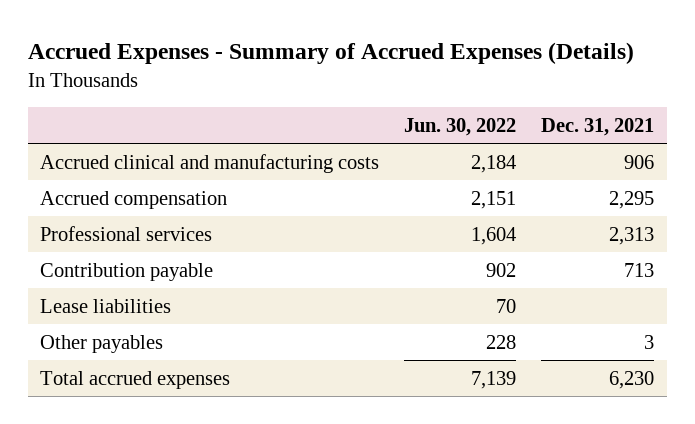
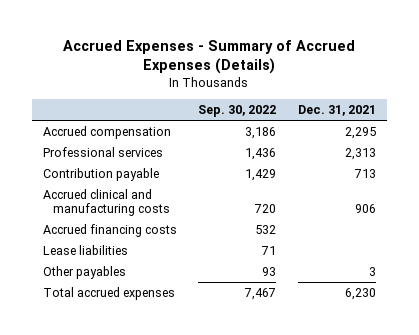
- | Jun. 30, 2022 | Dec. 31, 2021
+ | Sep. 30, 2022 | Dec. 31, 2021
moved down: Accrued clinical and manufacturing costs | 720 | 906
+ Accrued financing costs | 532 |

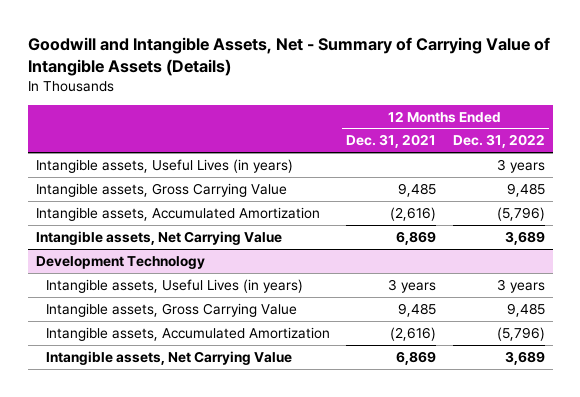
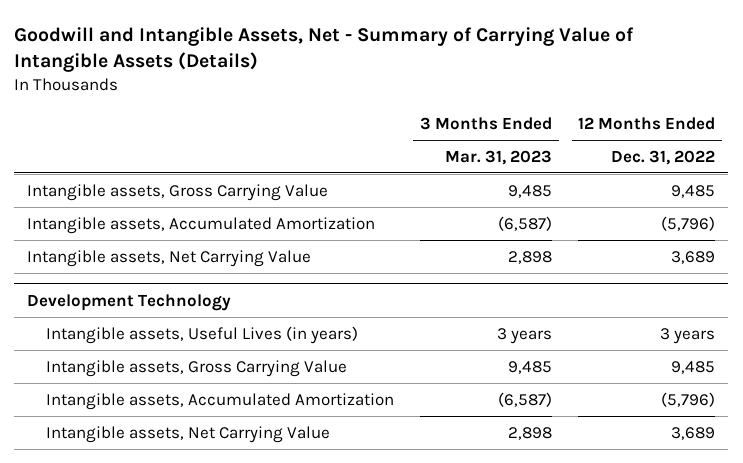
- | 12 Months Ended Dec. 31, 2021 | 12 Months Ended Dec. 31, 2022
+ | 3 Months Ended Mar. 31, 2023 | 12 Months Ended Dec. 31, 2022
- Intangible assets, Useful Lives (in years) | | 3 years

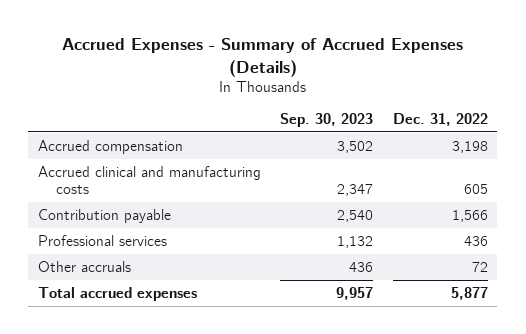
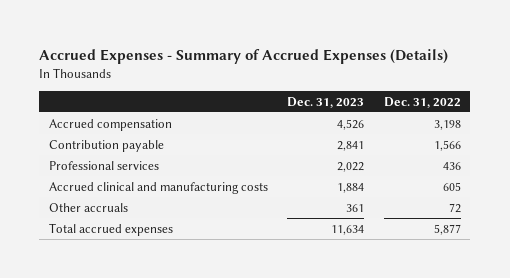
- | Sep. 30, 2023 | Dec. 31, 2022
+ | Dec. 31, 2023 | Dec. 31, 2022
moved down: Accrued clinical and manufacturing costs | 1,884 | 605

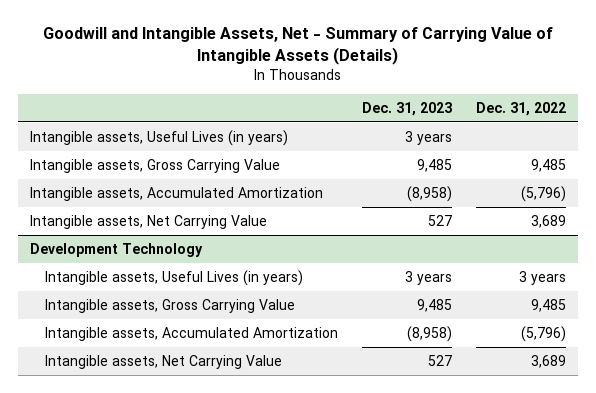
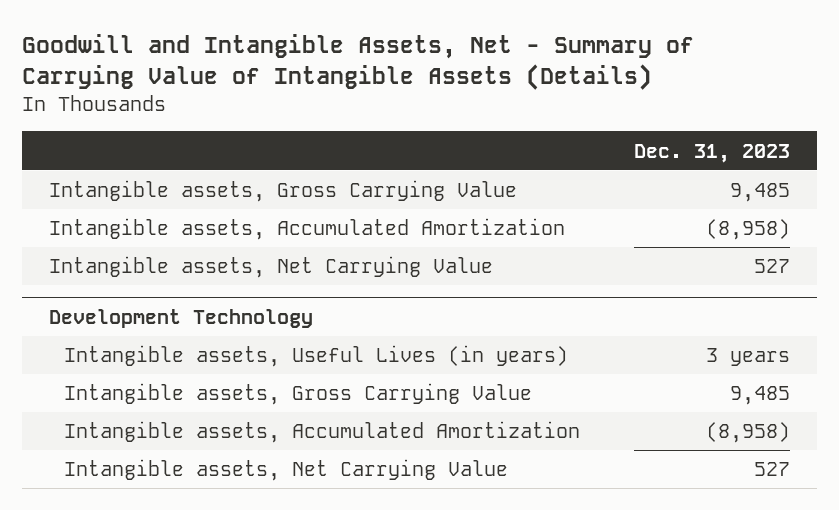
- | Dec. 31, 2023 | Dec. 31, 2022
+ | Dec. 31, 2023
- Intangible assets, Useful Lives (in years) | 3 years |

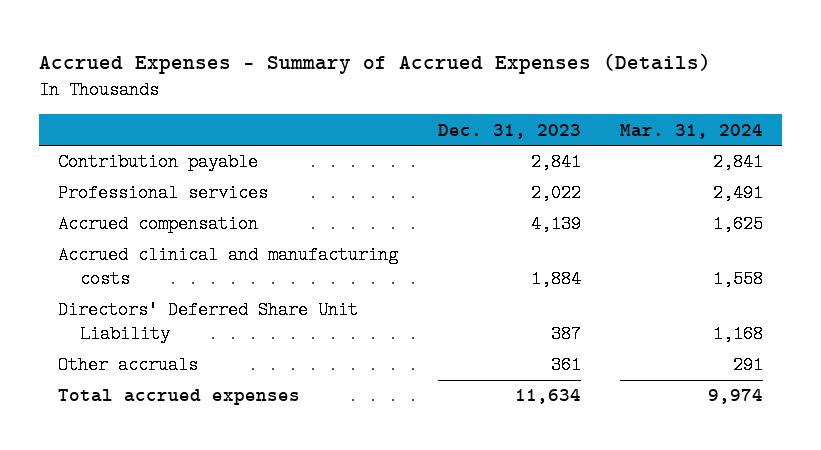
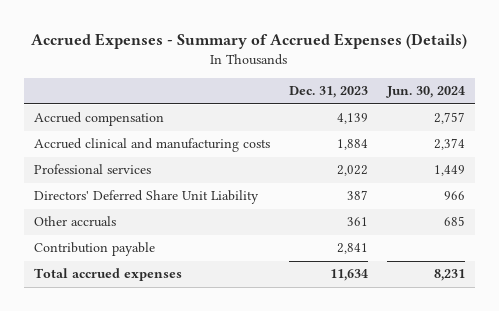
- | Dec. 31, 2023 | Mar. 31, 2024
+ | Dec. 31, 2023 | Jun. 30, 2024
moved down: Professional services | 2,022 | 1,449
moved down: Contribution payable | 2,841 |

